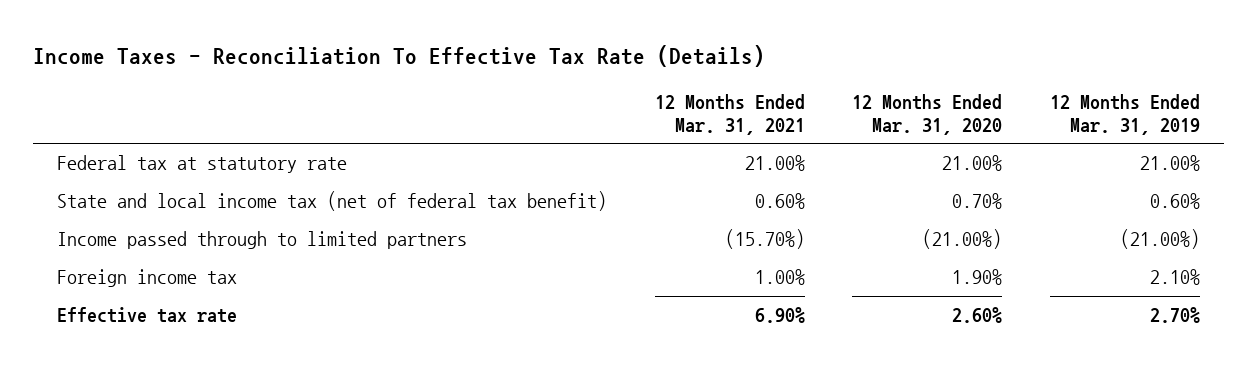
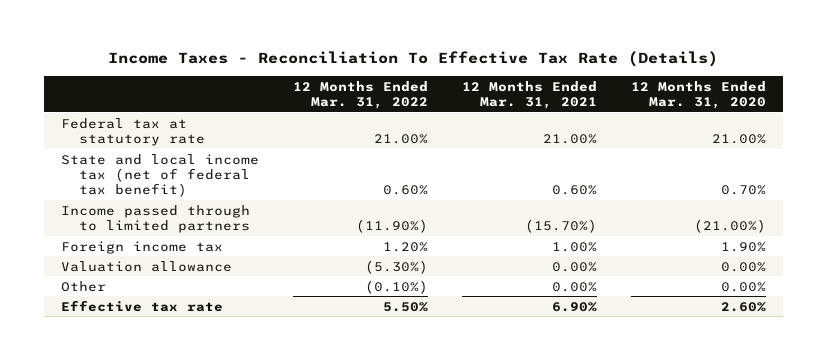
- | 12 Months Ended Mar. 31, 2021 | 12 Months Ended Mar. 31, 2020 | 12 Months Ended Mar. 31, 2019
+ | 12 Months Ended Mar. 31, 2022 | 12 Months Ended Mar. 31, 2021 | 12 Months Ended Mar. 31, 2020
+ Valuation allowance | (5.30%) | 0.00% | 0.00%
+ Other | (0.10%) | 0.00% | 0.00%

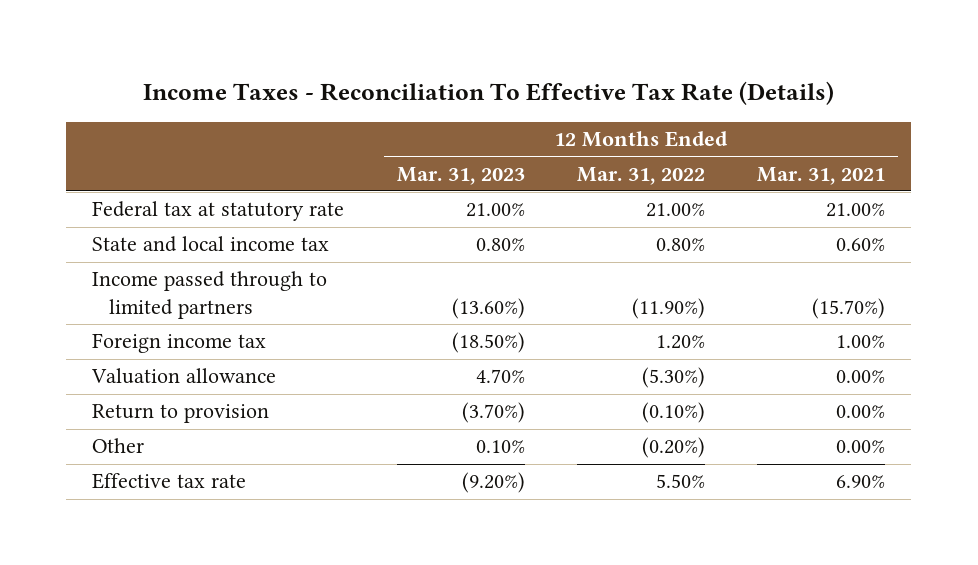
- | 12 Months Ended Mar. 31, 2022 | 12 Months Ended Mar. 31, 2021 | 12 Months Ended Mar. 31, 2020
+ | 12 Months Ended Mar. 31, 2023 | 12 Months Ended Mar. 31, 2022 | 12 Months Ended Mar. 31, 2021
- State and local income tax (net of federal tax benefit) | 0.60% | 0.60% | 0.70%
+ State and local income tax | 0.80% | 0.80% | 0.60%
- Other | (0.10%) | 0.00% | 0.00%
+ Return to provision | (3.70%) | (0.10%) | 0.00%
+ Other | 0.10% | (0.20%) | 0.00%

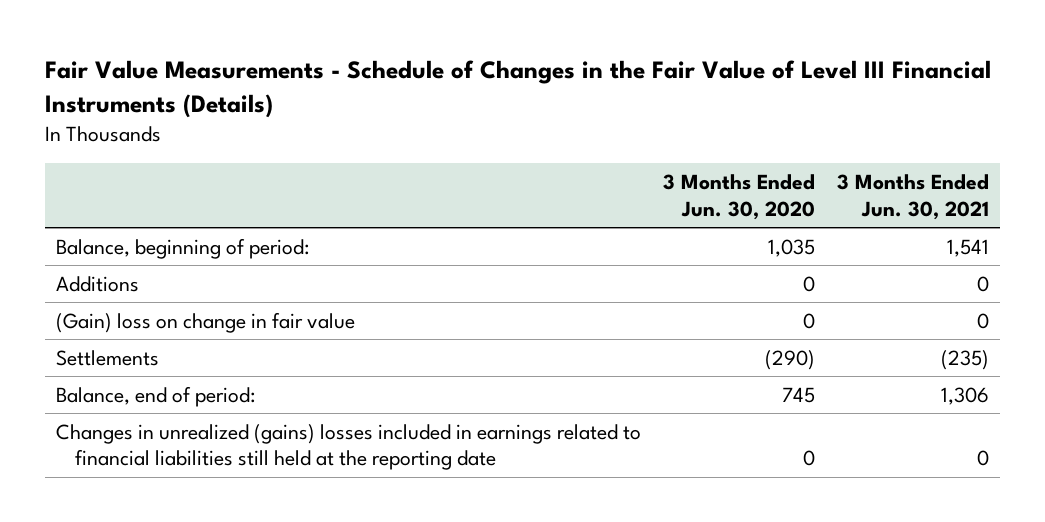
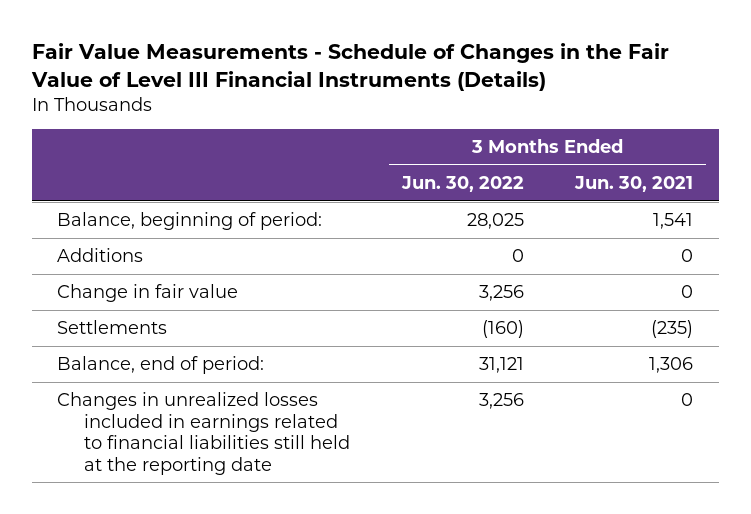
- | 3 Months Ended Jun. 30, 2020 | 3 Months Ended Jun. 30, 2021
+ | 3 Months Ended Jun. 30, 2022 | 3 Months Ended Jun. 30, 2021
- (Gain) loss on change in fair value | 0 | 0
+ Change in fair value | 3,256 | 0
- Changes in unrealized (gains) losses included in earnings related to financial liabilities still held at the reporting date | 0 | 0
+ Changes in unrealized losses included in earnings related to financial liabilities still held at the reporting date | 3,256 | 0

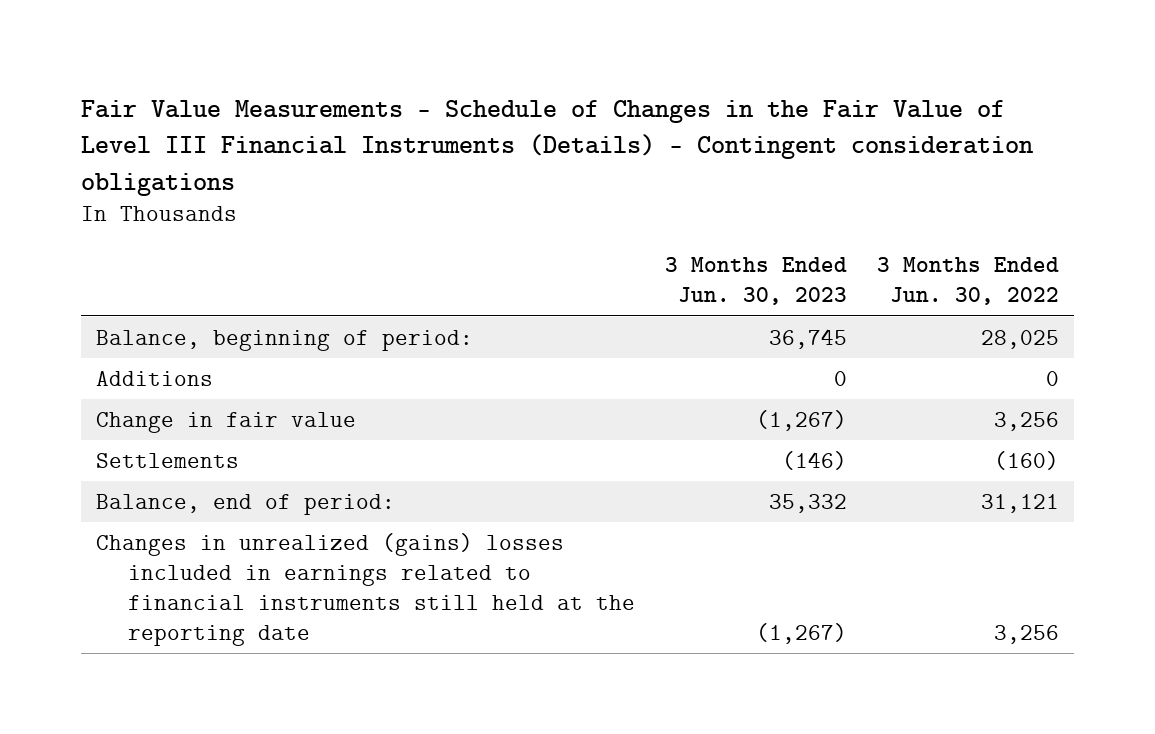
- Fair Value Measurements - Schedule of Changes in the Fair Value of Level III Financial Instruments (Details)
+ Fair Value Measurements - Schedule of Changes in the Fair Value of Level III Financial Instruments (Details) - Contingent consideration obligations
- | 3 Months Ended Jun. 30, 2022 | 3 Months Ended Jun. 30, 2021
+ | 3 Months Ended Jun. 30, 2023 | 3 Months Ended Jun. 30, 2022
- Changes in unrealized losses included in earnings related to financial liabilities still held at the reporting date | 3,256 | 0
+ Changes in unrealized (gains) losses included in earnings related to financial instruments still held at the reporting date | (1,267) | 3,256

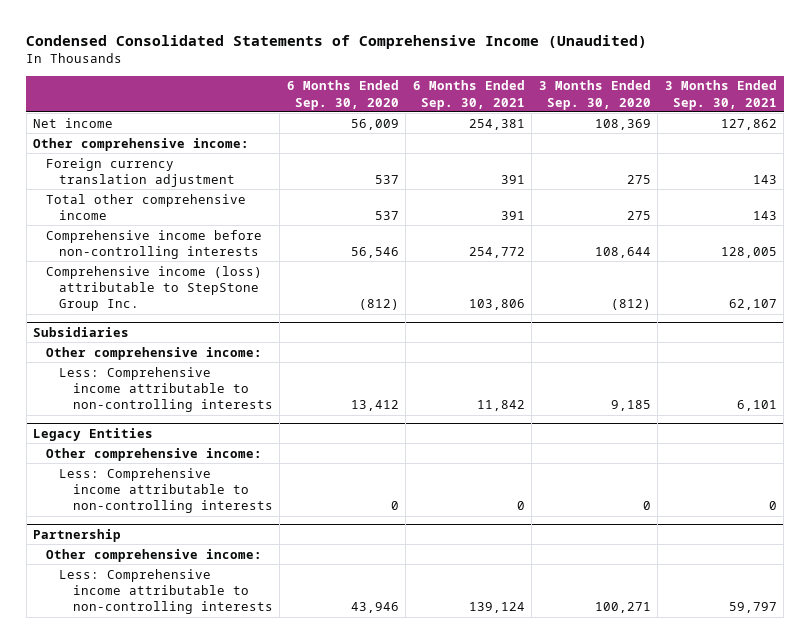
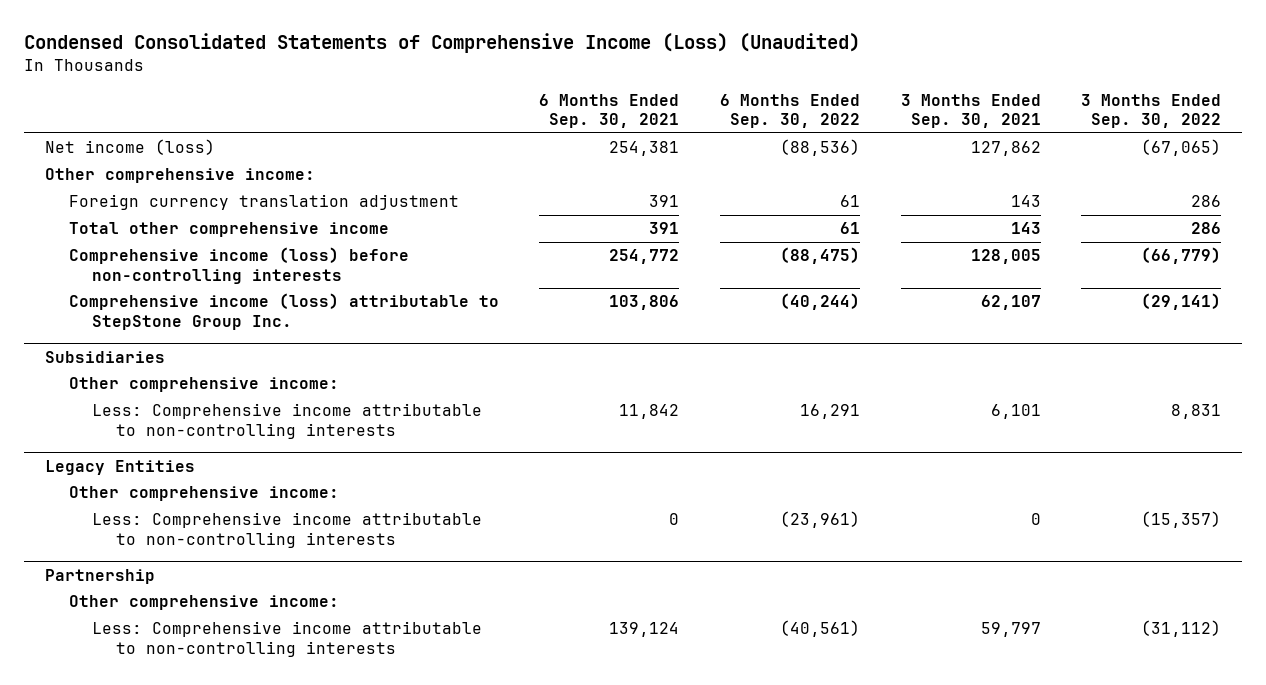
- Condensed Consolidated Statements of Comprehensive Income (Unaudited)
+ Condensed Consolidated Statements of Comprehensive Income (Loss) (Unaudited)
- | 6 Months Ended Sep. 30, 2020 | 6 Months Ended Sep. 30, 2021 | 3 Months Ended Sep. 30, 2020 | 3 Months Ended Sep. 30, 2021
+ | 6 Months Ended Sep. 30, 2021 | 6 Months Ended Sep. 30, 2022 | 3 Months Ended Sep. 30, 2021 | 3 Months Ended Sep. 30, 2022
- Net income | 56,009 | 254,381 | 108,369 | 127,862
+ Net income (loss) | 254,381 | (88,536) | 127,862 | (67,065)
- Comprehensive income before non-controlling interests | 56,546 | 254,772 | 108,644 | 128,005
+ Comprehensive income (loss) before non-controlling interests | 254,772 | (88,475) | 128,005 | (66,779)

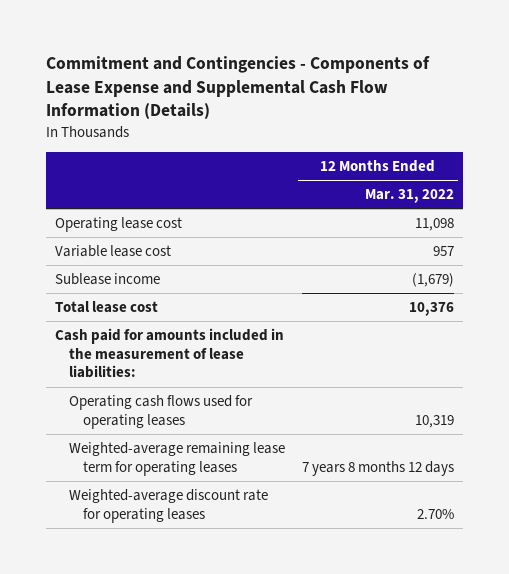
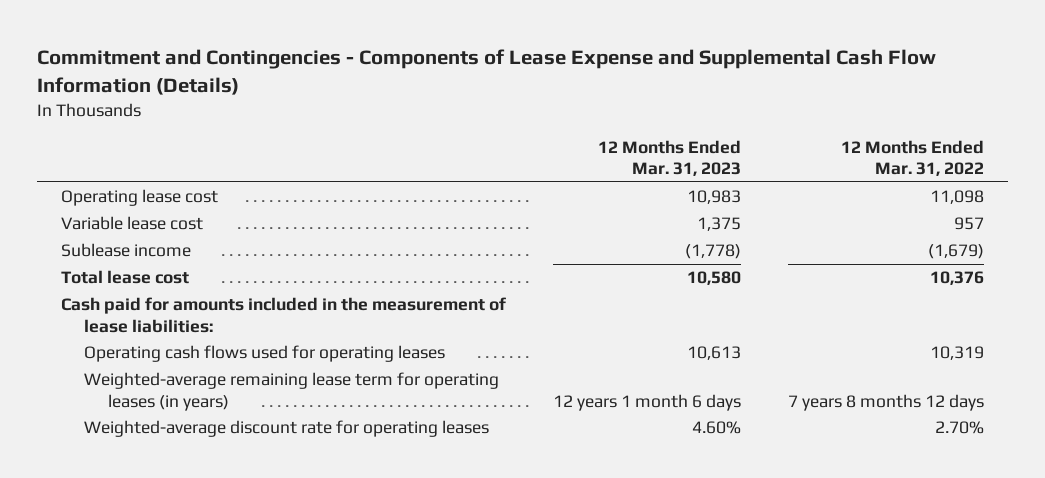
- | 12 Months Ended Mar. 31, 2022
+ | 12 Months Ended Mar. 31, 2023 | 12 Months Ended Mar. 31, 2022
- Weighted-average remaining lease term for operating leases | 7 years 8 months 12 days
+ Weighted-average remaining lease term for operating leases (in years) | 12 years 1 month 6 days | 7 years 8 months 12 days

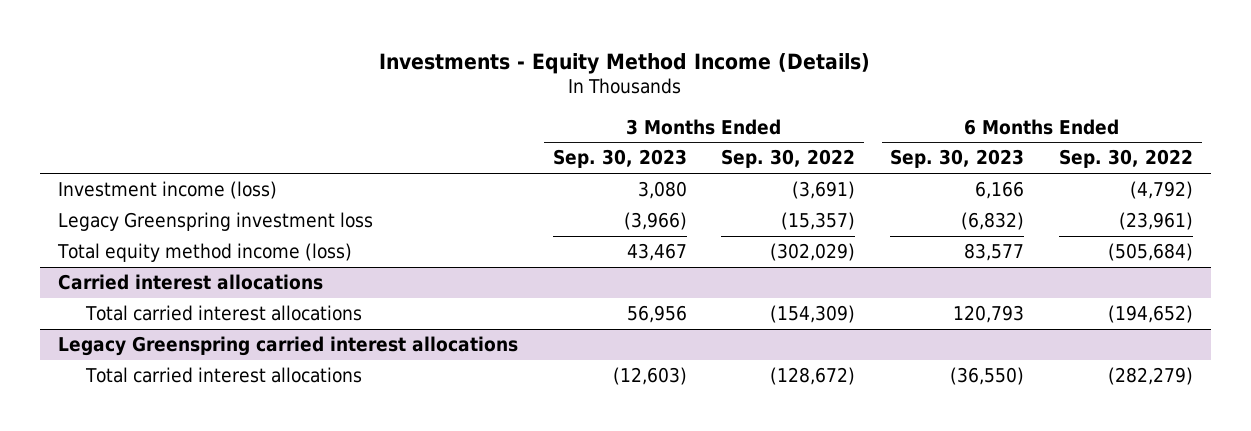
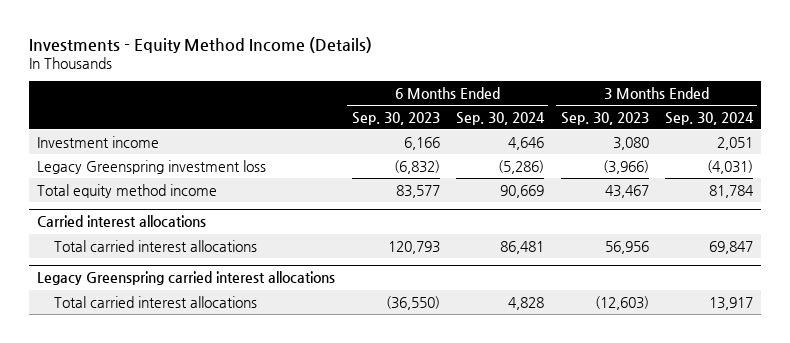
- | 3 Months Ended Sep. 30, 2023 | 3 Months Ended Sep. 30, 2022 | 6 Months Ended Sep. 30, 2023 | 6 Months Ended Sep. 30, 2022
+ | 6 Months Ended Sep. 30, 2023 | 6 Months Ended Sep. 30, 2024 | 3 Months Ended Sep. 30, 2023 | 3 Months Ended Sep. 30, 2024
- Investment income (loss) | 3,080 | (3,691) | 6,166 | (4,792)
+ Investment income | 6,166 | 4,646 | 3,080 | 2,051
- Total equity method income (loss) | 43,467 | (302,029) | 83,577 | (505,684)
+ Total equity method income | 83,577 | 90,669 | 43,467 | 81,784

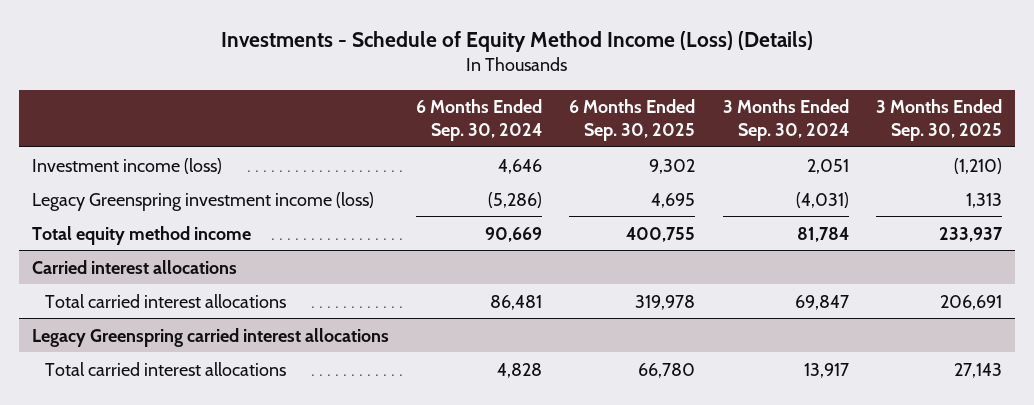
- Investments - Equity Method Income (Details)
+ Investments - Schedule of Equity Method Income (Loss) (Details)
- | 6 Months Ended Sep. 30, 2023 | 6 Months Ended Sep. 30, 2024 | 3 Months Ended Sep. 30, 2023 | 3 Months Ended Sep. 30, 2024
+ | 6 Months Ended Sep. 30, 2024 | 6 Months Ended Sep. 30, 2025 | 3 Months Ended Sep. 30, 2024 | 3 Months Ended Sep. 30, 2025
- Investment income | 6,166 | 4,646 | 3,080 | 2,051
- Legacy Greenspring investment loss | (6,832) | (5,286) | (3,966) | (4,031)
+ Investment income (loss) | 4,646 | 9,302 | 2,051 | (1,210)
+ Legacy Greenspring investment income (loss) | (5,286) | 4,695 | (4,031) | 1,313

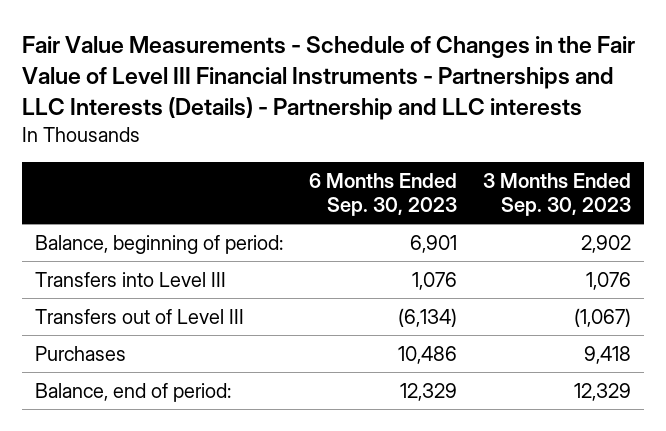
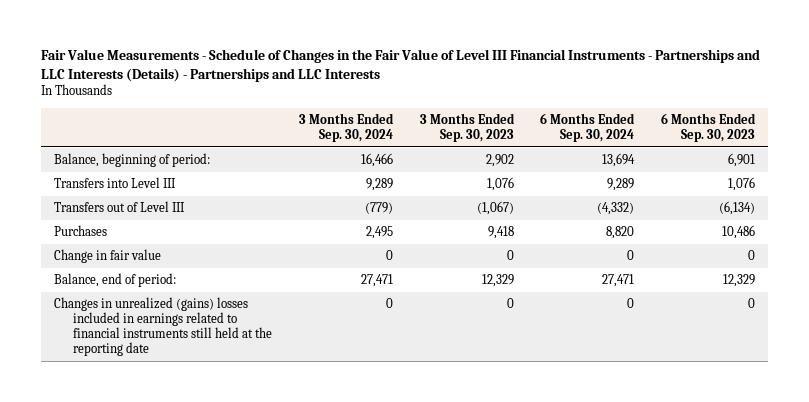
- Fair Value Measurements - Schedule of Changes in the Fair Value of Level III Financial Instruments - Partnerships and LLC Interests (Details) - Partnership and LLC interests
+ Fair Value Measurements - Schedule of Changes in the Fair Value of Level III Financial Instruments - Partnerships and LLC Interests (Details) - Partnerships and LLC Interests
- | 6 Months Ended Sep. 30, 2023 | 3 Months Ended Sep. 30, 2023
+ | 3 Months Ended Sep. 30, 2024 | 3 Months Ended Sep. 30, 2023 | 6 Months Ended Sep. 30, 2024 | 6 Months Ended Sep. 30, 2023
+ Change in fair value | 0 | 0 | 0 | 0
+ Changes in unrealized (gains) losses included in earnings related to financial instruments still held at the reporting date | 0 | 0 | 0 | 0

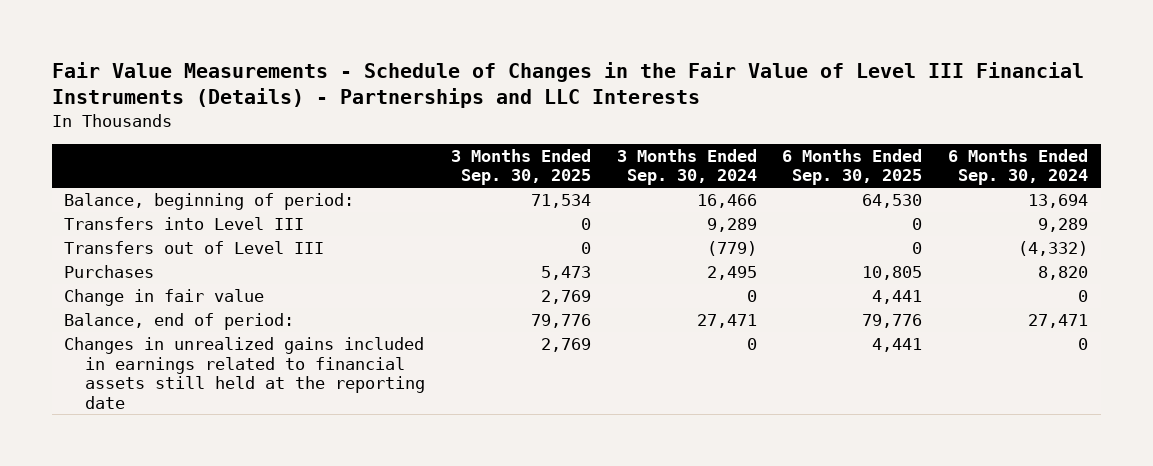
- Fair Value Measurements - Schedule of Changes in the Fair Value of Level III Financial Instruments - Partnerships and LLC Interests (Details) - Partnerships and LLC Interests
+ Fair Value Measurements - Schedule of Changes in the Fair Value of Level III Financial Instruments (Details) - Partnerships and LLC Interests
- | 3 Months Ended Sep. 30, 2024 | 3 Months Ended Sep. 30, 2023 | 6 Months Ended Sep. 30, 2024 | 6 Months Ended Sep. 30, 2023
+ | 3 Months Ended Sep. 30, 2025 | 3 Months Ended Sep. 30, 2024 | 6 Months Ended Sep. 30, 2025 | 6 Months Ended Sep. 30, 2024
- Changes in unrealized (gains) losses included in earnings related to financial instruments still held at the reporting date | 0 | 0 | 0 | 0
+ Changes in unrealized gains included in earnings related to financial assets still held at the reporting date | 2,769 | 0 | 4,441 | 0

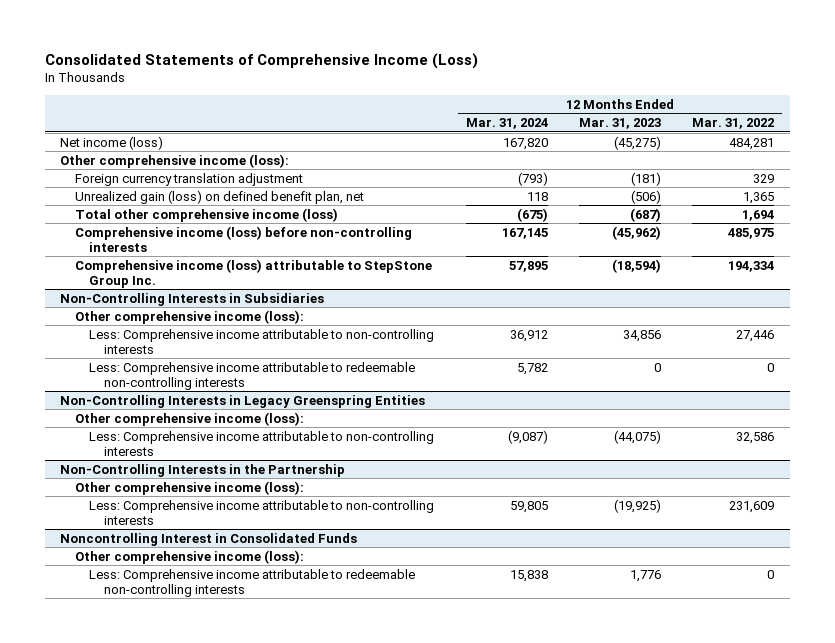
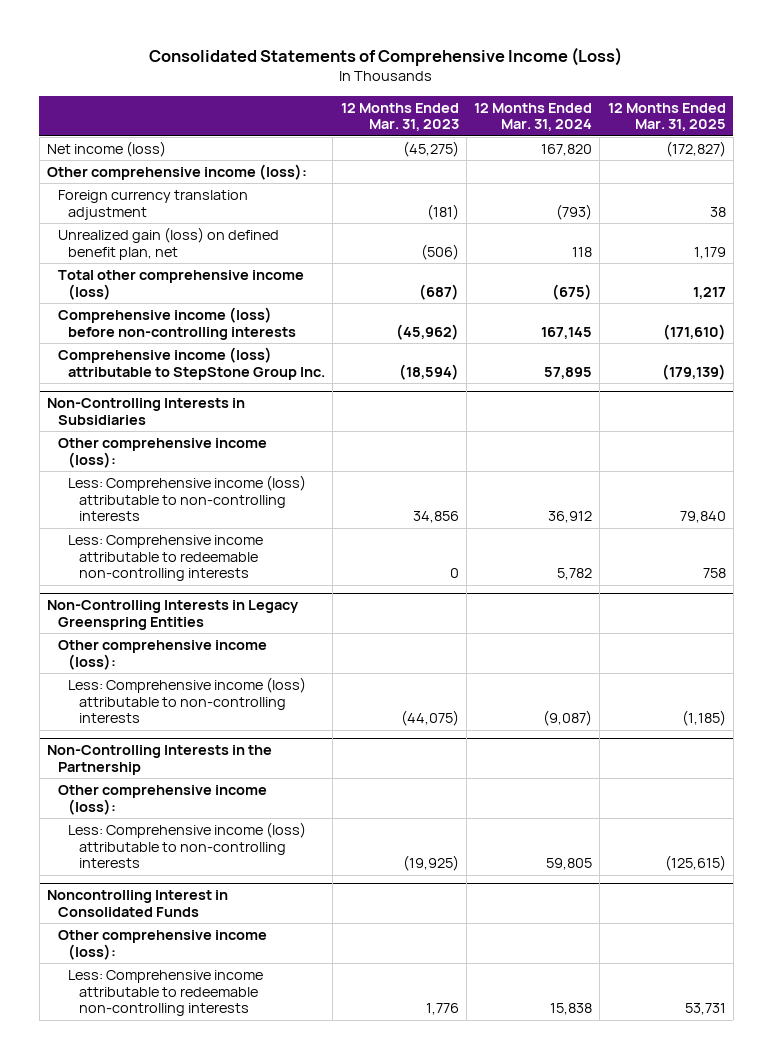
- | 12 Months Ended Mar. 31, 2024 | 12 Months Ended Mar. 31, 2023 | 12 Months Ended Mar. 31, 2022
+ | 12 Months Ended Mar. 31, 2023 | 12 Months Ended Mar. 31, 2024 | 12 Months Ended Mar. 31, 2025
@ Non-Controlling Interests in Subsidiaries
- Less: Comprehensive income attributable to non-controlling interests | 36,912 | 34,856 | 27,446
+ Less: Comprehensive income (loss) attributable to non-controlling interests | 34,856 | 36,912 | 79,840
@ Non-Controlling Interests in Legacy Greenspring Entities
- Less: Comprehensive income attributable to non-controlling interests | (9,087) | (44,075) | 32,586
+ Less: Comprehensive income (loss) attributable to non-controlling interests | (44,075) | (9,087) | (1,185)
@ Non-Controlling Interests in the Partnership
- Less: Comprehensive income attributable to non-controlling interests | 59,805 | (19,925) | 231,609
+ Less: Comprehensive income (loss) attributable to non-controlling interests | (19,925) | 59,805 | (125,615)

